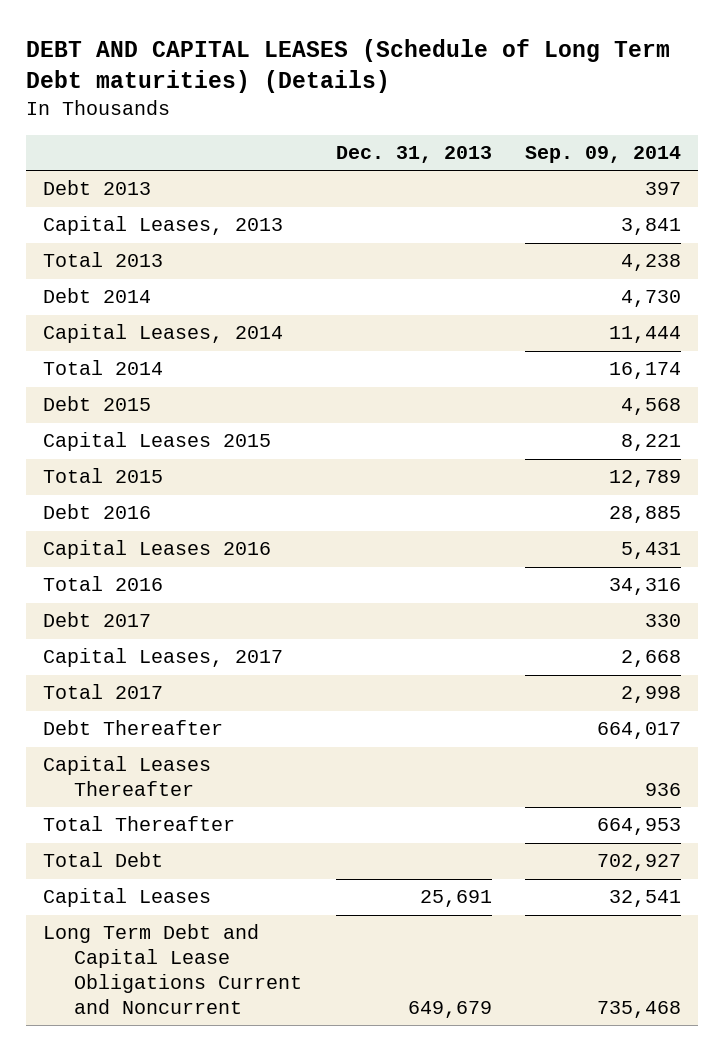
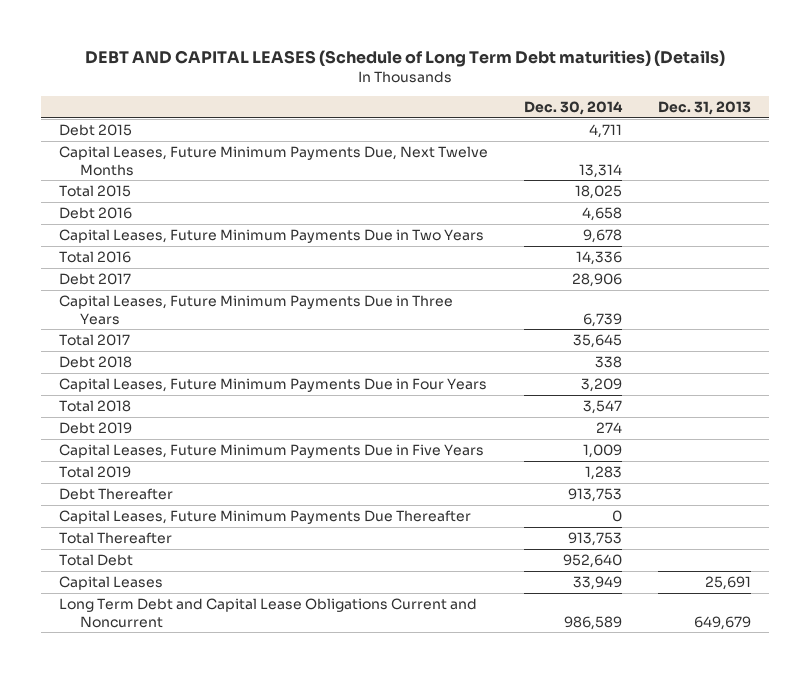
- | Dec. 31, 2013 | Sep. 09, 2014
+ | Dec. 30, 2014 | Dec. 31, 2013
- Debt 2013 | | 397
- Capital Leases, 2013 | | 3,841
- Total 2013 | | 4,238
- Debt 2014 | | 4,730
- Capital Leases, 2014 | | 11,444
- Total 2014 | | 16,174
- Capital Leases 2015 | | 8,221
+ Capital Leases, Future Minimum Payments Due, Next Twelve Months | 13,314 |
- Capital Leases 2016 | | 5,431
+ Capital Leases, Future Minimum Payments Due in Two Years | 9,678 |
- Capital Leases, 2017 | | 2,668
+ Capital Leases, Future Minimum Payments Due in Three Years | 6,739 |
+ Debt 2018 | 338 |
+ Capital Leases, Future Minimum Payments Due in Four Years | 3,209 |
+ Total 2018 | 3,547 |
+ Debt 2019 | 274 |
+ Capital Leases, Future Minimum Payments Due in Five Years | 1,009 |
+ Total 2019 | 1,283 |
- Capital Leases Thereafter | | 936
+ Capital Leases, Future Minimum Payments Due Thereafter | 0 |

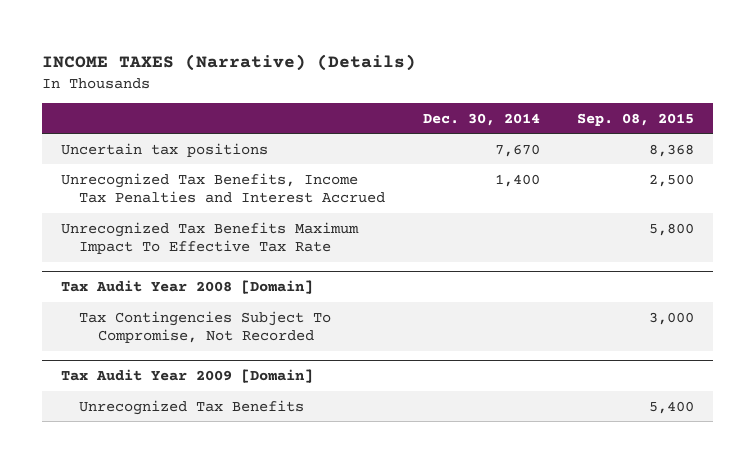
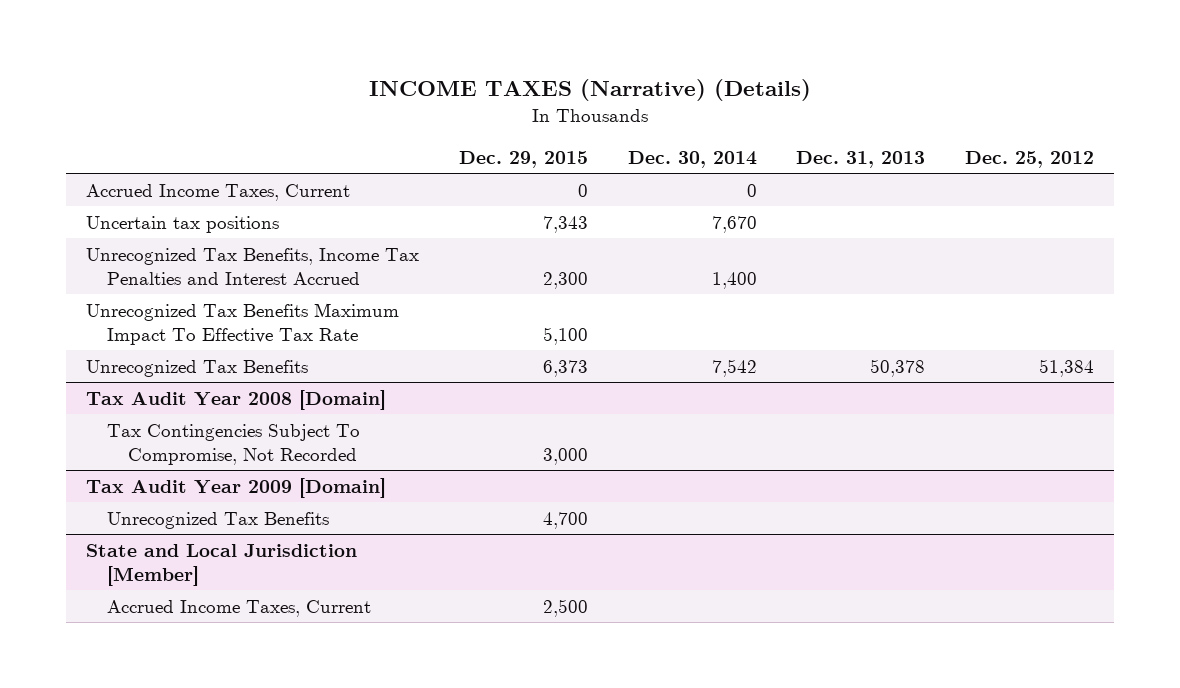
- | Dec. 30, 2014 | Sep. 08, 2015
+ | Dec. 29, 2015 | Dec. 30, 2014 | Dec. 31, 2013 | Dec. 25, 2012
+ Accrued Income Taxes, Current | 0 | 0 | |
+ Unrecognized Tax Benefits | 6,373 | 7,542 | 50,378 | 51,384
+ State and Local Jurisdiction [Member]
+ Accrued Income Taxes, Current | 2,500 | | |

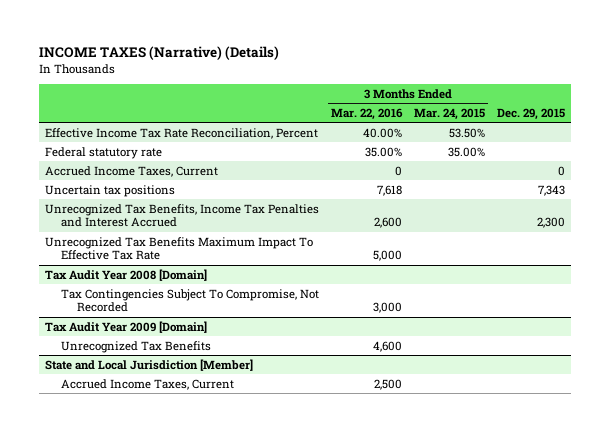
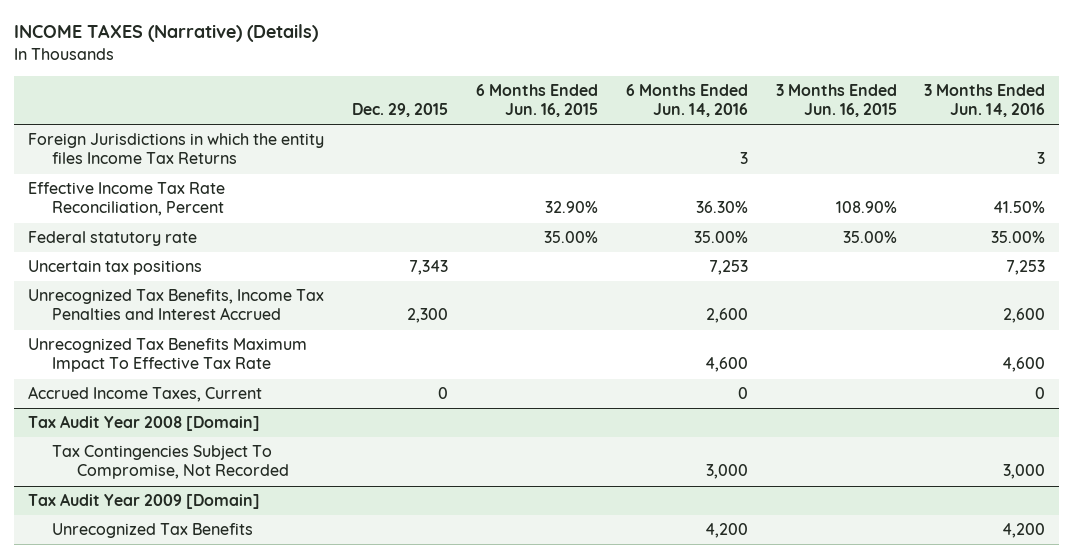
- | 3 Months Ended Mar. 22, 2016 | 3 Months Ended Mar. 24, 2015 | Dec. 29, 2015
+ | Dec. 29, 2015 | 6 Months Ended Jun. 16, 2015 | 6 Months Ended Jun. 14, 2016 | 3 Months Ended Jun. 16, 2015 | 3 Months Ended Jun. 14, 2016
+ Foreign Jurisdictions in which the entity files Income Tax Returns | | | 3 | | 3
moved down: Accrued Income Taxes, Current | 0 | | 0 | | 0
- State and Local Jurisdiction [Member]
- Accrued Income Taxes, Current | 2,500 | |

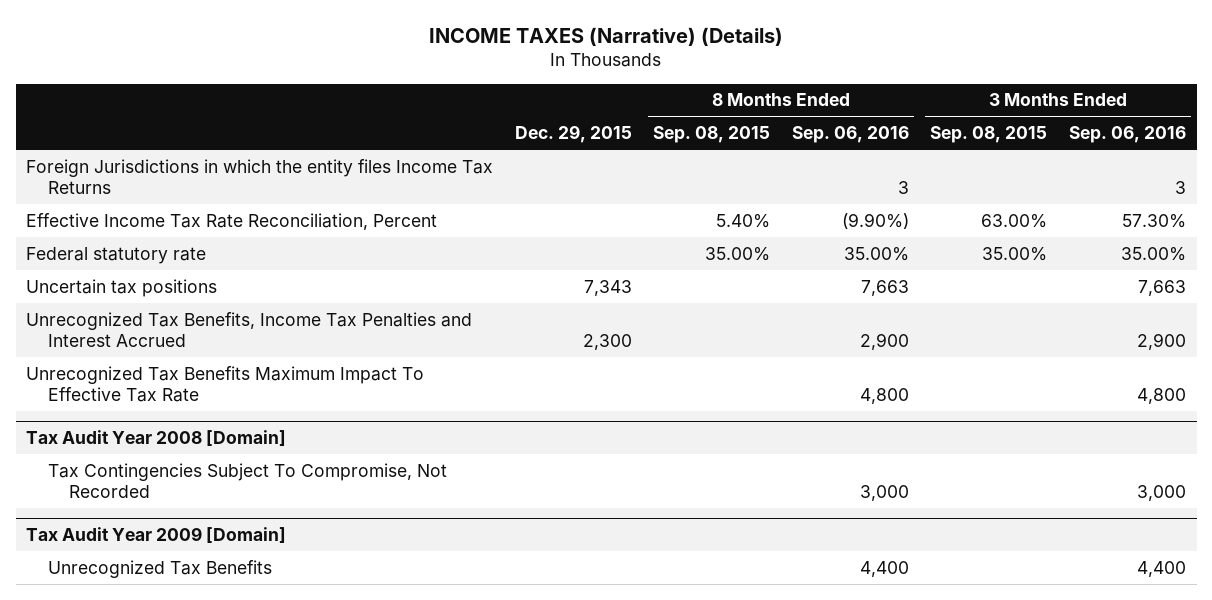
- | Dec. 29, 2015 | 6 Months Ended Jun. 16, 2015 | 6 Months Ended Jun. 14, 2016 | 3 Months Ended Jun. 16, 2015 | 3 Months Ended Jun. 14, 2016
+ | Dec. 29, 2015 | 8 Months Ended Sep. 08, 2015 | 8 Months Ended Sep. 06, 2016 | 3 Months Ended Sep. 08, 2015 | 3 Months Ended Sep. 06, 2016
- Accrued Income Taxes, Current | 0 | | 0 | | 0

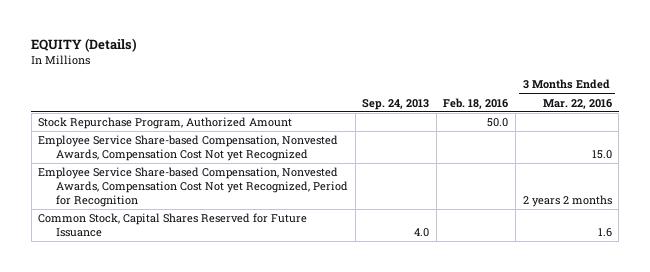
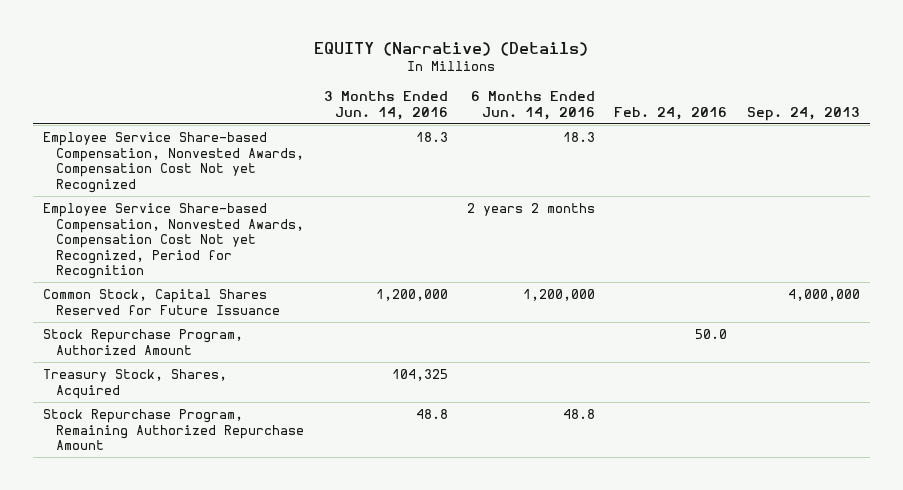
- EQUITY (Details)
+ EQUITY (Narrative) (Details)
- | Sep. 24, 2013 | Feb. 18, 2016 | 3 Months Ended Mar. 22, 2016
+ | 3 Months Ended Jun. 14, 2016 | 6 Months Ended Jun. 14, 2016 | Feb. 24, 2016 | Sep. 24, 2013
- Common Stock, Capital Shares Reserved for Future Issuance | 4.0 | | 1.6
+ Common Stock, Capital Shares Reserved for Future Issuance | 1,200,000 | 1,200,000 | | 4,000,000
moved down: Stock Repurchase Program, Authorized Amount | | | 50.0 |
+ Treasury Stock, Shares, Acquired | 104,325 | | |
+ Stock Repurchase Program, Remaining Authorized Repurchase Amount | 48.8 | 48.8 | |

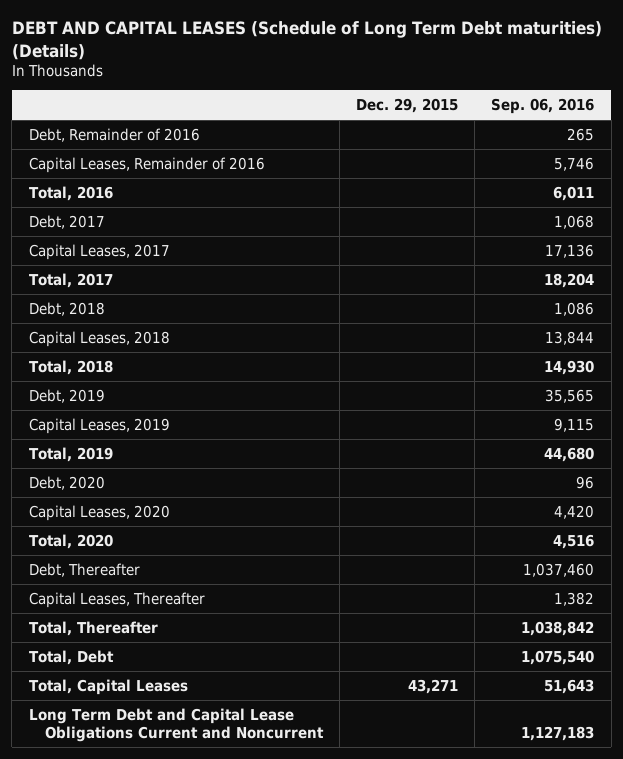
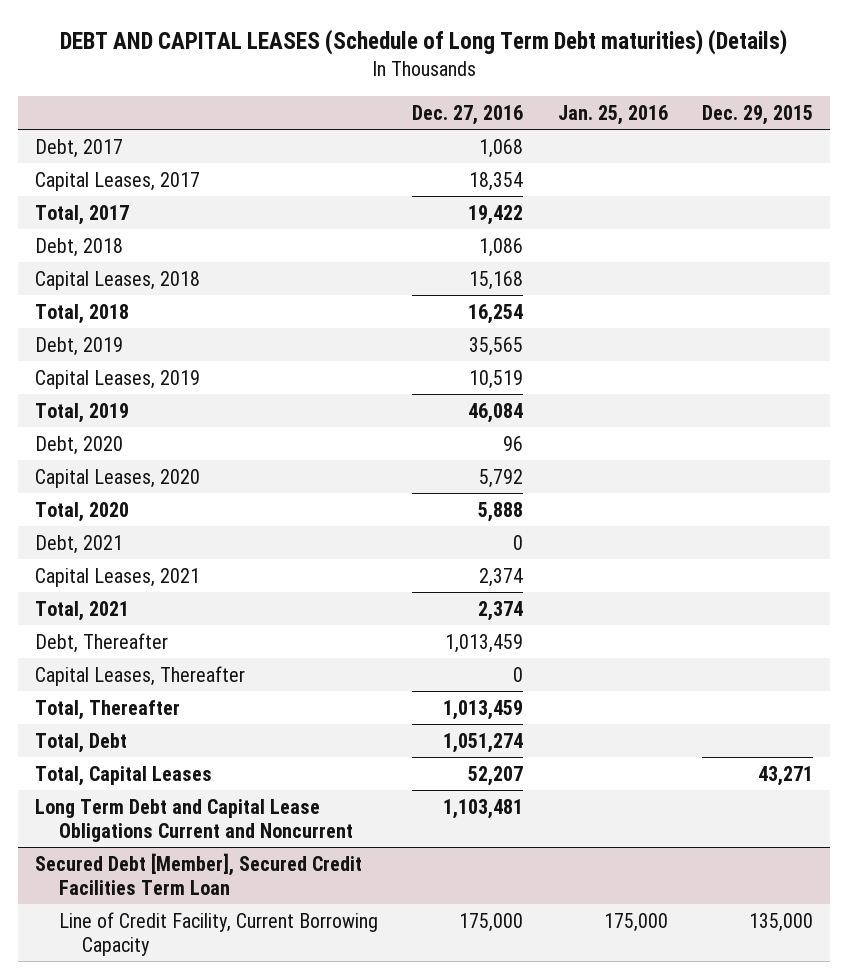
- | Dec. 29, 2015 | Sep. 06, 2016
+ | Dec. 27, 2016 | Jan. 25, 2016 | Dec. 29, 2015
- Debt, Remainder of 2016 | | 265
- Capital Leases, Remainder of 2016 | | 5,746
- Total, 2016 | | 6,011
+ Debt, 2021 | 0 | |
+ Capital Leases, 2021 | 2,374 | |
+ Total, 2021 | 2,374 | |
+ Secured Debt [Member], Secured Credit Facilities Term Loan
+ Line of Credit Facility, Current Borrowing Capacity | 175,000 | 175,000 | 135,000

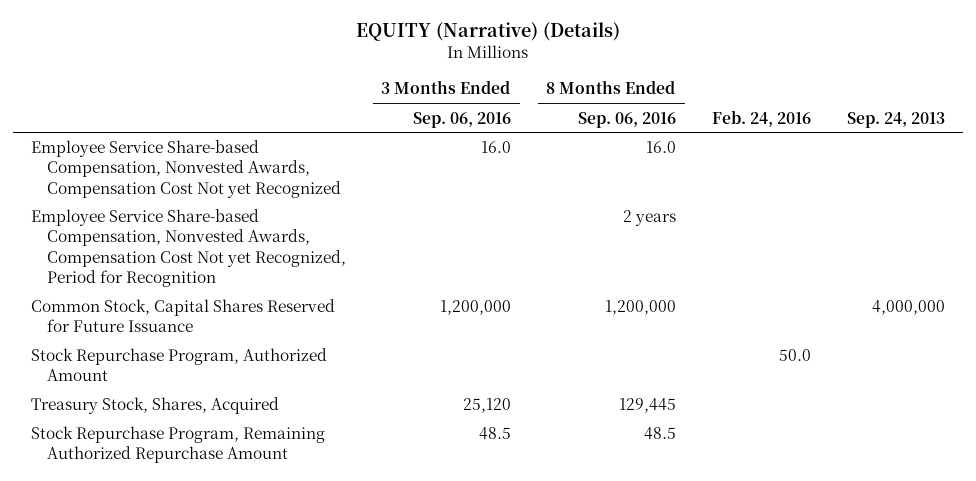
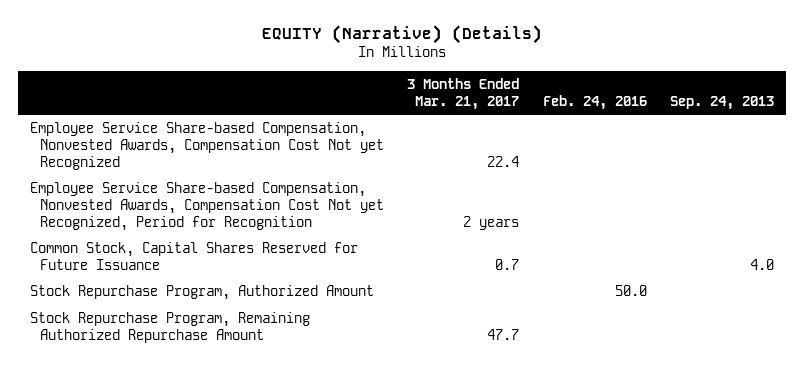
- | 3 Months Ended Sep. 06, 2016 | 8 Months Ended Sep. 06, 2016 | Feb. 24, 2016 | Sep. 24, 2013
+ | 3 Months Ended Mar. 21, 2017 | Feb. 24, 2016 | Sep. 24, 2013
- Common Stock, Capital Shares Reserved for Future Issuance | 1,200,000 | 1,200,000 | | 4,000,000
+ Common Stock, Capital Shares Reserved for Future Issuance | 0.7 | | 4.0
- Treasury Stock, Shares, Acquired | 25,120 | 129,445 | |

